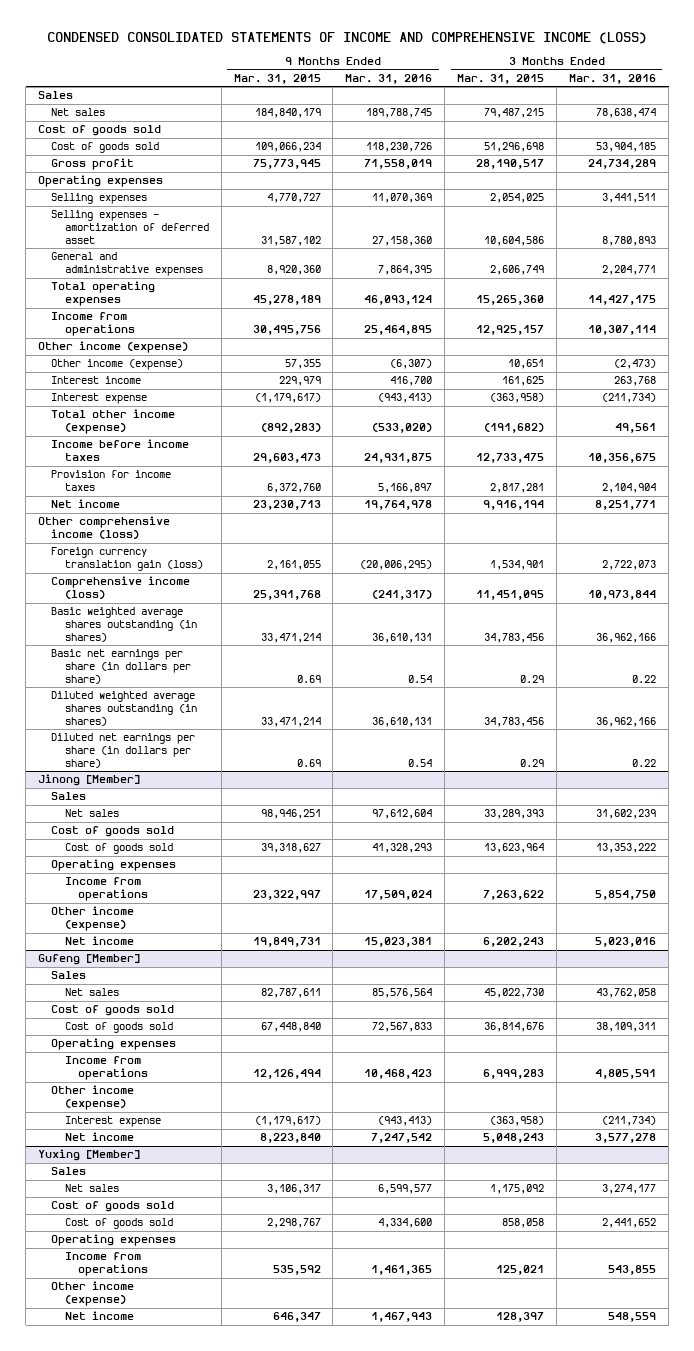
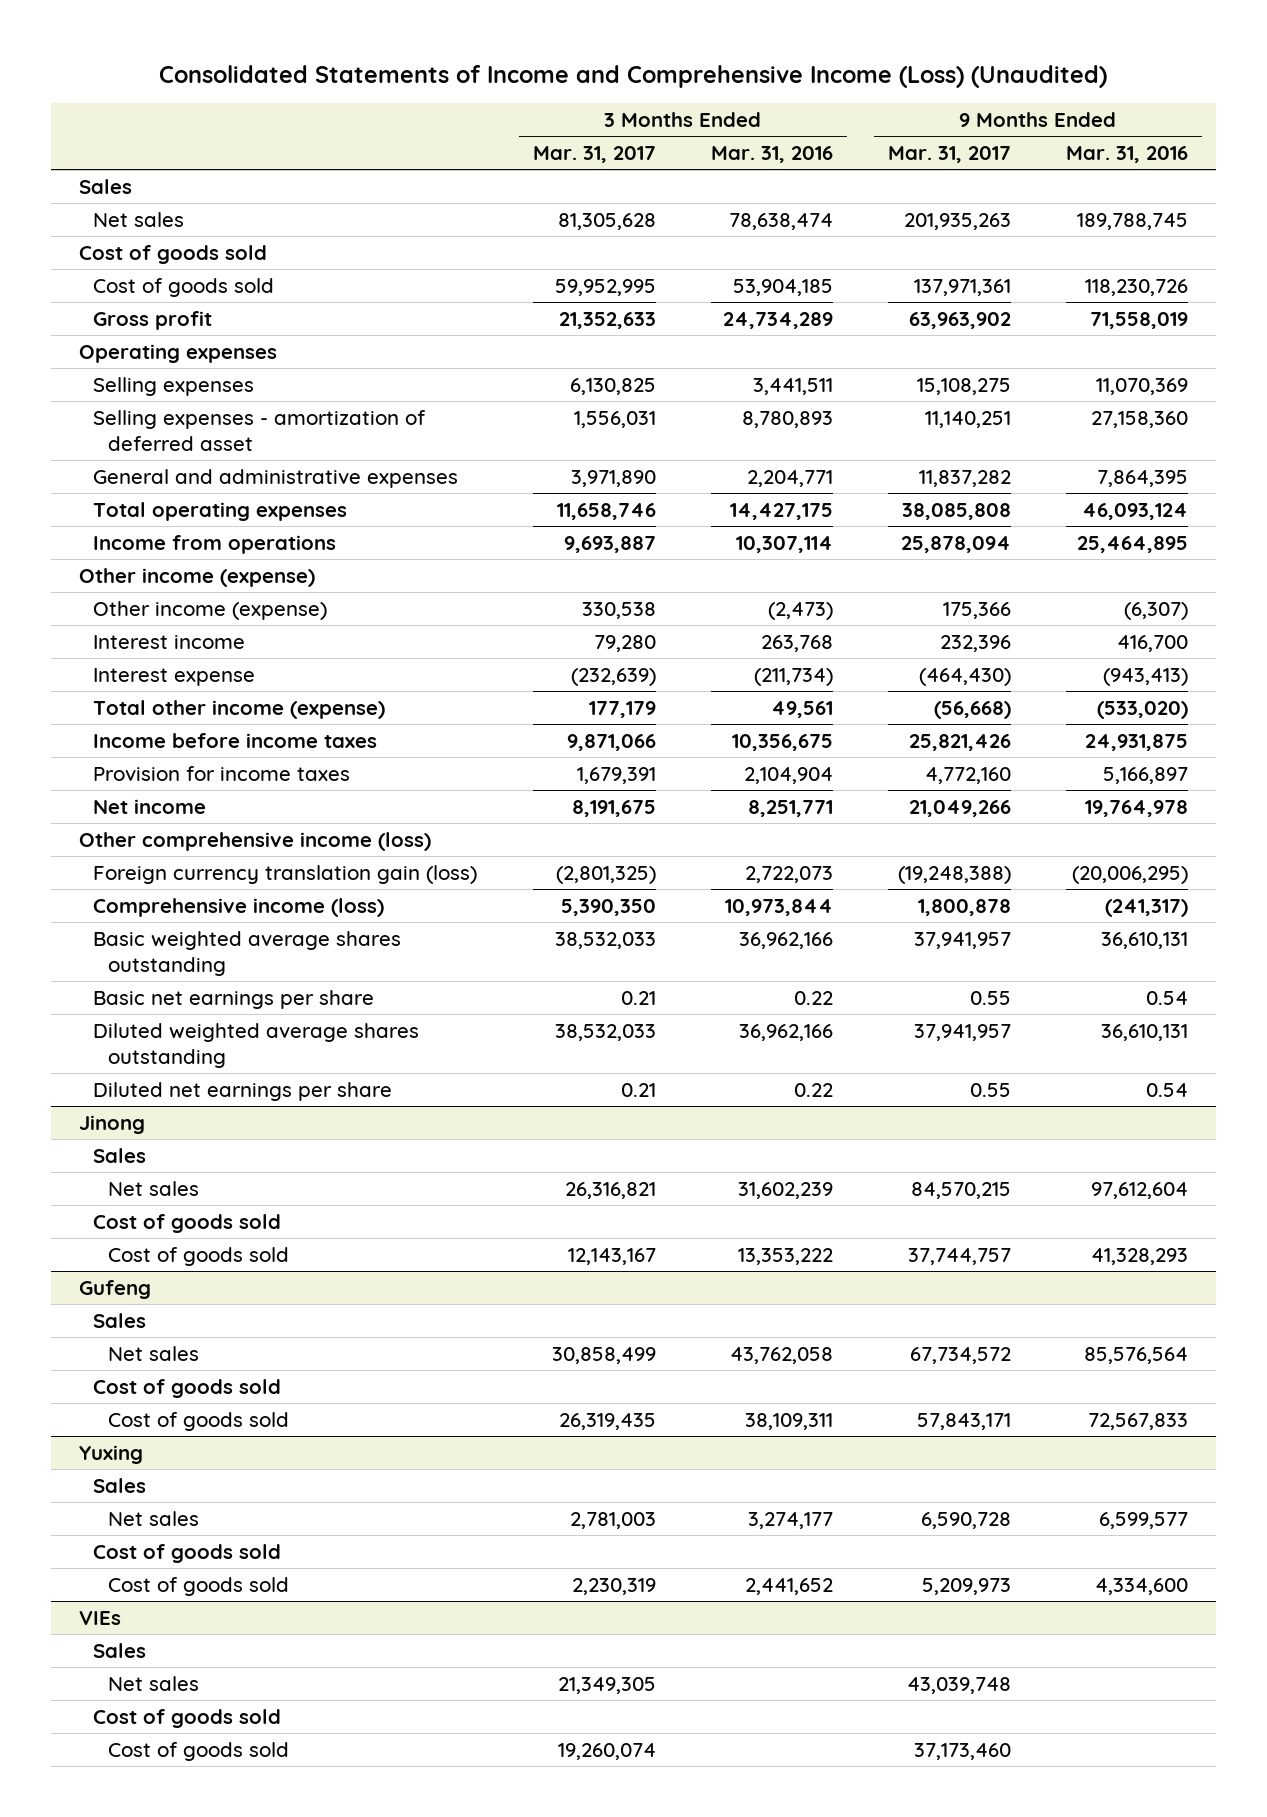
- CONDENSED CONSOLIDATED STATEMENTS OF INCOME AND COMPREHENSIVE INCOME (LOSS)
+ Consolidated Statements of Income and Comprehensive Income (Loss) (Unaudited)
- | 9 Months Ended Mar. 31, 2015 | 9 Months Ended Mar. 31, 2016 | 3 Months Ended Mar. 31, 2015 | 3 Months Ended Mar. 31, 2016
+ | 3 Months Ended Mar. 31, 2017 | 3 Months Ended Mar. 31, 2016 | 9 Months Ended Mar. 31, 2017 | 9 Months Ended Mar. 31, 2016
- Basic weighted average shares outstanding (in shares) | 33,471,214 | 36,610,131 | 34,783,456 | 36,962,166
- Basic net earnings per share (in dollars per share) | 0.69 | 0.54 | 0.29 | 0.22
- Diluted weighted average shares outstanding (in shares) | 33,471,214 | 36,610,131 | 34,783,456 | 36,962,166
- Diluted net earnings per share (in dollars per share) | 0.69 | 0.54 | 0.29 | 0.22
- Jinong [Member]
+ Basic weighted average shares outstanding | 38,532,033 | 36,962,166 | 37,941,957 | 36,610,131
+ Basic net earnings per share | 0.21 | 0.22 | 0.55 | 0.54
+ Diluted weighted average shares outstanding | 38,532,033 | 36,962,166 | 37,941,957 | 36,610,131
+ Diluted net earnings per share | 0.21 | 0.22 | 0.55 | 0.54
+ Jinong
- Operating expenses
- Income from operations | 23,322,997 | 17,509,024 | 7,263,622 | 5,854,750
- Other income (expense)
- Net income | 19,849,731 | 15,023,381 | 6,202,243 | 5,023,016
- Gufeng [Member]
+ Gufeng
- Operating expenses
- Income from operations | 12,126,494 | 10,468,423 | 6,999,283 | 4,805,591
- Other income (expense)
- Interest expense | (1,179,617) | (943,413) | (363,958) | (211,734)
- Net income | 8,223,840 | 7,247,542 | 5,048,243 | 3,577,278
- Yuxing [Member]
+ Yuxing
- Operating expenses
- Income from operations | 535,592 | 1,461,365 | 125,021 | 543,855
- Other income (expense)
- Net income | 646,347 | 1,467,943 | 128,397 | 548,559
+ VIEs
+ Sales
+ Net sales | 21,349,305 | | 43,039,748 |
+ Cost of goods sold
+ Cost of goods sold | 19,260,074 | | 37,173,460 |

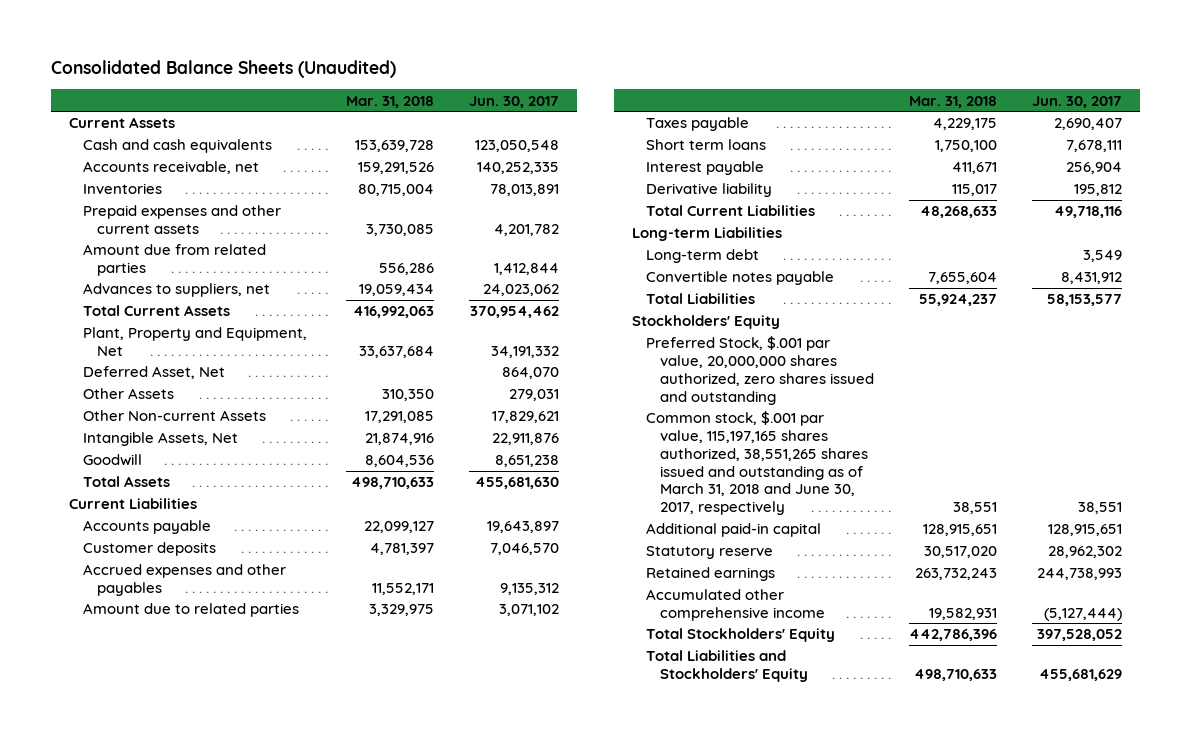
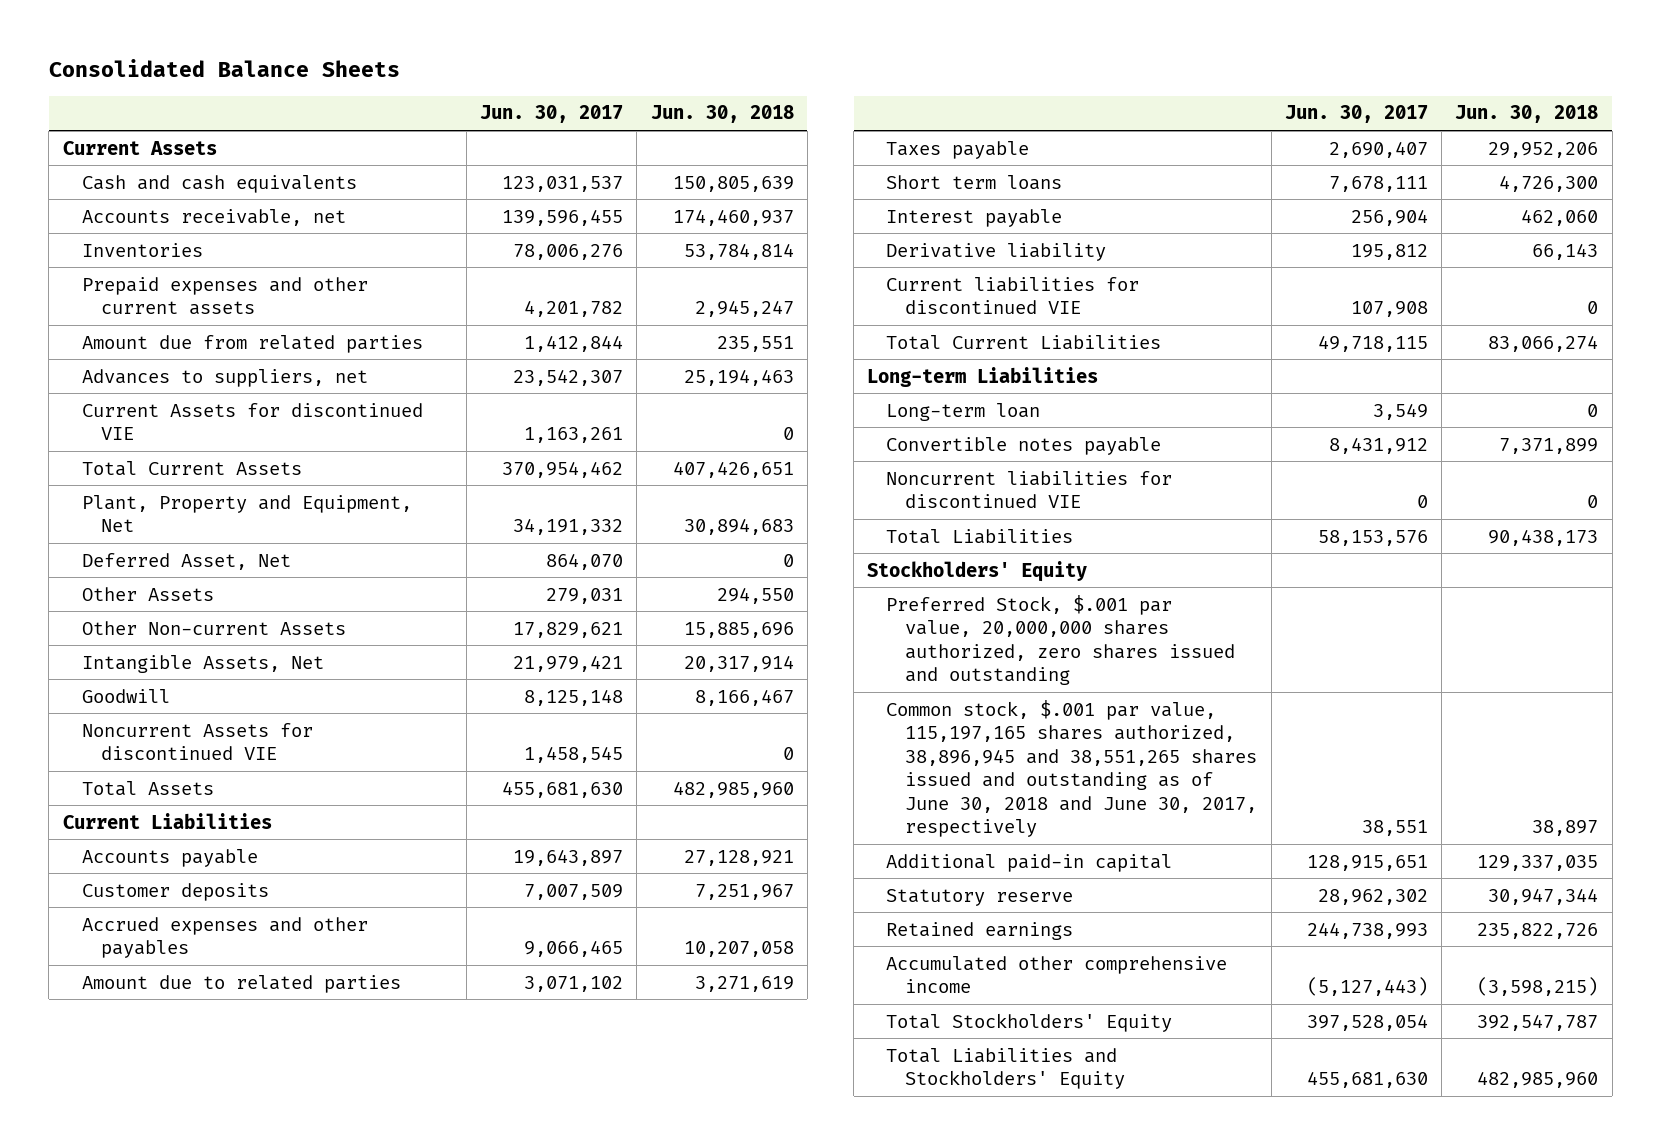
- Consolidated Balance Sheets (Unaudited)
+ Consolidated Balance Sheets
- | Mar. 31, 2018 | Jun. 30, 2017
+ | Jun. 30, 2017 | Jun. 30, 2018
- Cash and cash equivalents | 153,639,728 | 123,050,548
- Accounts receivable, net | 159,291,526 | 140,252,335
- Inventories | 80,715,004 | 78,013,891
+ Cash and cash equivalents | 123,031,537 | 150,805,639
+ Accounts receivable, net | 139,596,455 | 174,460,937
+ Inventories | 78,006,276 | 53,784,814
- Advances to suppliers, net | 19,059,434 | 24,023,062
+ Advances to suppliers, net | 23,542,307 | 25,194,463
+ Current Assets for discontinued VIE | 1,163,261 | 0
- Intangible Assets, Net | 21,874,916 | 22,911,876
- Goodwill | 8,604,536 | 8,651,238
+ Intangible Assets, Net | 21,979,421 | 20,317,914
+ Goodwill | 8,125,148 | 8,166,467
+ Noncurrent Assets for discontinued VIE | 1,458,545 | 0
- Customer deposits | 4,781,397 | 7,046,570
- Accrued expenses and other payables | 11,552,171 | 9,135,312
+ Customer deposits | 7,007,509 | 7,251,967
+ Accrued expenses and other payables | 9,066,465 | 10,207,058
- Total Current Liabilities | 48,268,633 | 49,718,116
+ Current liabilities for discontinued VIE | 107,908 | 0
+ Total Current Liabilities | 49,718,115 | 83,066,274
- Long-term debt | | 3,549
+ Long-term loan | 3,549 | 0
- Total Liabilities | 55,924,237 | 58,153,577
+ Noncurrent liabilities for discontinued VIE | 0 | 0
+ Total Liabilities | 58,153,576 | 90,438,173
- Common stock, $.001 par value, 115,197,165 shares authorized, 38,551,265 shares issued and outstanding as of March 31, 2018 and June 30, 2017, respectively | 38,551 | 38,551
+ Common stock, $.001 par value, 115,197,165 shares authorized, 38,896,945 and 38,551,265 shares issued and outstanding as of June 30, 2018 and June 30, 2017, respectively | 38,551 | 38,897
- Accumulated other comprehensive income | 19,582,931 | (5,127,444)
- Total Stockholders' Equity | 442,786,396 | 397,528,052
- Total Liabilities and Stockholders' Equity | 498,710,633 | 455,681,629
+ Accumulated other comprehensive income | (5,127,443) | (3,598,215)
+ Total Stockholders' Equity | 397,528,054 | 392,547,787
+ Total Liabilities and Stockholders' Equity | 455,681,630 | 482,985,960

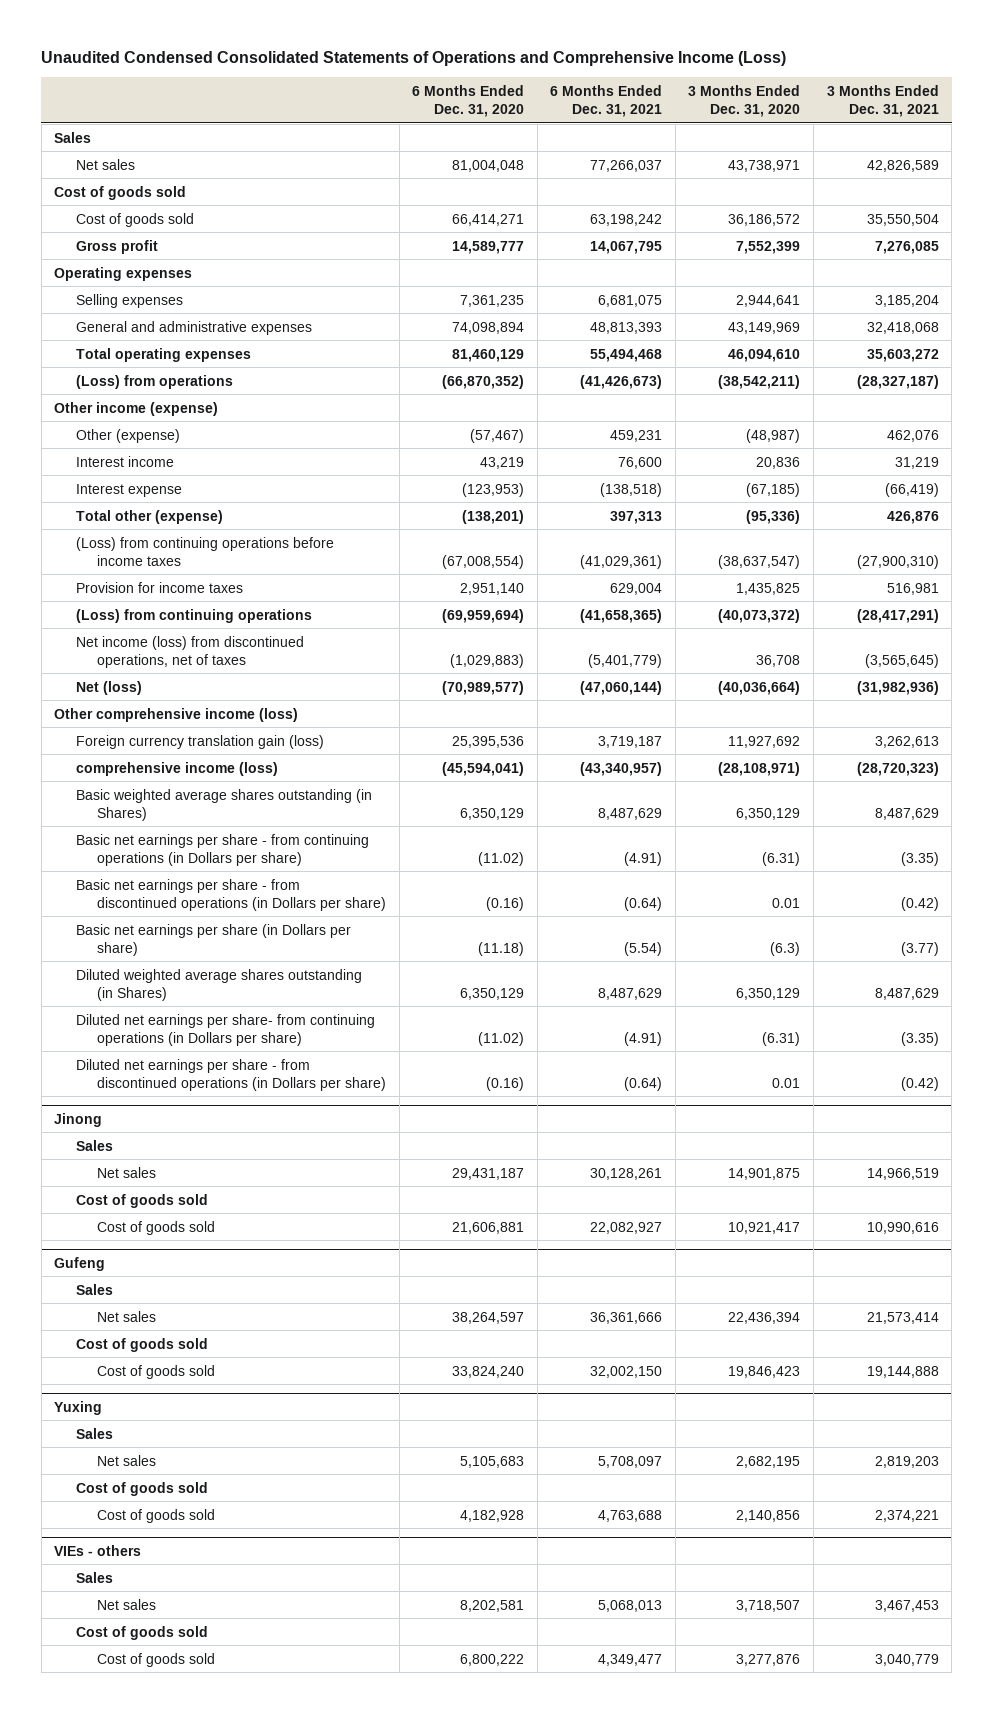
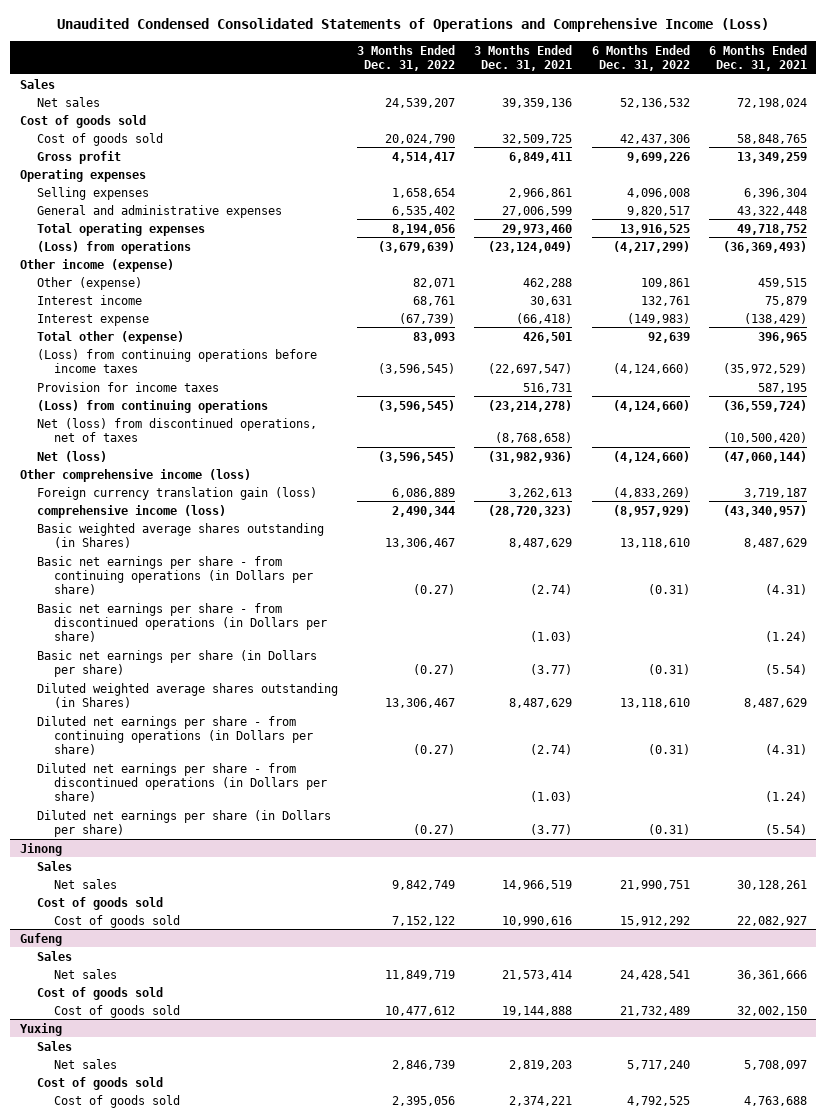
- | 6 Months Ended Dec. 31, 2020 | 6 Months Ended Dec. 31, 2021 | 3 Months Ended Dec. 31, 2020 | 3 Months Ended Dec. 31, 2021
+ | 3 Months Ended Dec. 31, 2022 | 3 Months Ended Dec. 31, 2021 | 6 Months Ended Dec. 31, 2022 | 6 Months Ended Dec. 31, 2021
- Net sales | 81,004,048 | 77,266,037 | 43,738,971 | 42,826,589
+ Net sales | 24,539,207 | 39,359,136 | 52,136,532 | 72,198,024
- Cost of goods sold | 66,414,271 | 63,198,242 | 36,186,572 | 35,550,504
- Gross profit | 14,589,777 | 14,067,795 | 7,552,399 | 7,276,085
+ Cost of goods sold | 20,024,790 | 32,509,725 | 42,437,306 | 58,848,765
+ Gross profit | 4,514,417 | 6,849,411 | 9,699,226 | 13,349,259
- Selling expenses | 7,361,235 | 6,681,075 | 2,944,641 | 3,185,204
- General and administrative expenses | 74,098,894 | 48,813,393 | 43,149,969 | 32,418,068
- Total operating expenses | 81,460,129 | 55,494,468 | 46,094,610 | 35,603,272
- (Loss) from operations | (66,870,352) | (41,426,673) | (38,542,211) | (28,327,187)
+ Selling expenses | 1,658,654 | 2,966,861 | 4,096,008 | 6,396,304
+ General and administrative expenses | 6,535,402 | 27,006,599 | 9,820,517 | 43,322,448
+ Total operating expenses | 8,194,056 | 29,973,460 | 13,916,525 | 49,718,752
+ (Loss) from operations | (3,679,639) | (23,124,049) | (4,217,299) | (36,369,493)
- Other (expense) | (57,467) | 459,231 | (48,987) | 462,076
- Interest income | 43,219 | 76,600 | 20,836 | 31,219
- Interest expense | (123,953) | (138,518) | (67,185) | (66,419)
- Total other (expense) | (138,201) | 397,313 | (95,336) | 426,876
- (Loss) from continuing operations before income taxes | (67,008,554) | (41,029,361) | (38,637,547) | (27,900,310)
- Provision for income taxes | 2,951,140 | 629,004 | 1,435,825 | 516,981
- (Loss) from continuing operations | (69,959,694) | (41,658,365) | (40,073,372) | (28,417,291)
- Net income (loss) from discontinued operations, net of taxes | (1,029,883) | (5,401,779) | 36,708 | (3,565,645)
+ Other (expense) | 82,071 | 462,288 | 109,861 | 459,515
+ Interest income | 68,761 | 30,631 | 132,761 | 75,879
+ Interest expense | (67,739) | (66,418) | (149,983) | (138,429)
+ Total other (expense) | 83,093 | 426,501 | 92,639 | 396,965
+ (Loss) from continuing operations before income taxes | (3,596,545) | (22,697,547) | (4,124,660) | (35,972,529)
+ Provision for income taxes | | 516,731 | | 587,195
+ (Loss) from continuing operations | (3,596,545) | (23,214,278) | (4,124,660) | (36,559,724)
+ Net (loss) from discontinued operations, net of taxes | | (8,768,658) | | (10,500,420)
- Basic net earnings per share - from continuing operations (in Dollars per share) | (11.02) | (4.91) | (6.31) | (3.35)
- Basic net earnings per share - from discontinued operations (in Dollars per share) | (0.16) | (0.64) | 0.01 | (0.42)
+ Basic net earnings per share - from continuing operations (in Dollars per share) | (0.27) | (2.74) | (0.31) | (4.31)
+ Basic net earnings per share - from discontinued operations (in Dollars per share) | | (1.03) | | (1.24)
- Diluted net earnings per share- from continuing operations (in Dollars per share) | (11.02) | (4.91) | (6.31) | (3.35)
- Diluted net earnings per share - from discontinued operations (in Dollars per share) | (0.16) | (0.64) | 0.01 | (0.42)
+ Diluted net earnings per share - from continuing operations (in Dollars per share) | (0.27) | (2.74) | (0.31) | (4.31)
+ Diluted net earnings per share - from discontinued operations (in Dollars per share) | | (1.03) | | (1.24)
+ Diluted net earnings per share (in Dollars per share) | (0.27) | (3.77) | (0.31) | (5.54)
- VIEs - others
- Sales
- Net sales | 8,202,581 | 5,068,013 | 3,718,507 | 3,467,453
- Cost of goods sold
- Cost of goods sold | 6,800,222 | 4,349,477 | 3,277,876 | 3,040,779

